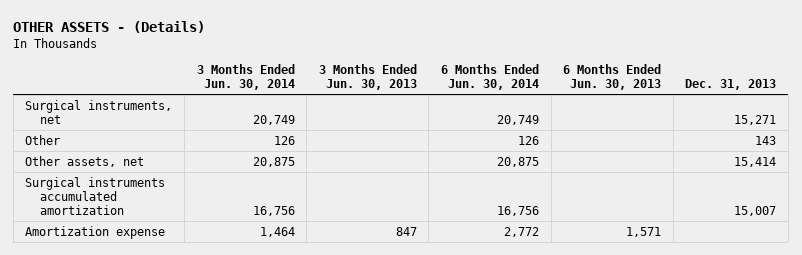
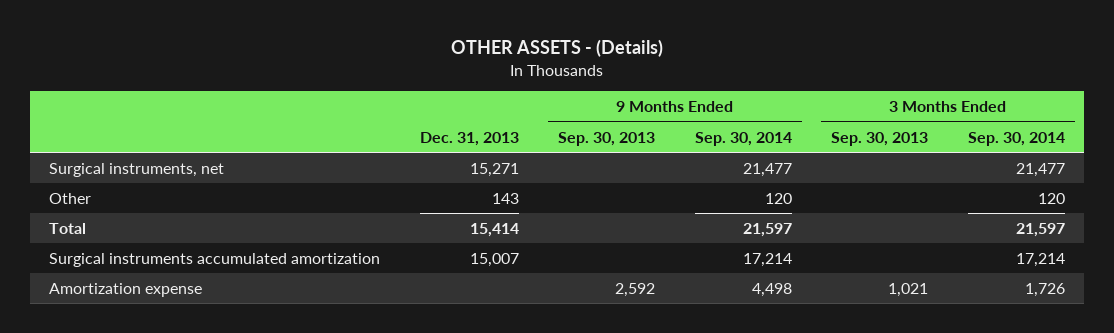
- | 3 Months Ended Jun. 30, 2014 | 3 Months Ended Jun. 30, 2013 | 6 Months Ended Jun. 30, 2014 | 6 Months Ended Jun. 30, 2013 | Dec. 31, 2013
+ | Dec. 31, 2013 | 9 Months Ended Sep. 30, 2013 | 9 Months Ended Sep. 30, 2014 | 3 Months Ended Sep. 30, 2013 | 3 Months Ended Sep. 30, 2014
- Other assets, net | 20,875 | | 20,875 | | 15,414
+ Total | 15,414 | | 21,597 | | 21,597

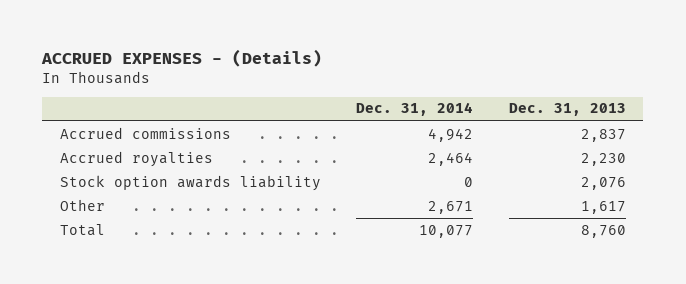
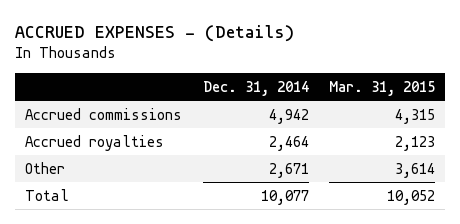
- | Dec. 31, 2014 | Dec. 31, 2013
+ | Dec. 31, 2014 | Mar. 31, 2015
- Stock option awards liability | 0 | 2,076

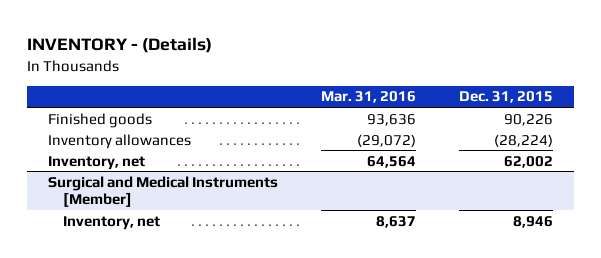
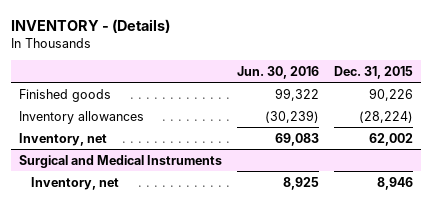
- | Mar. 31, 2016 | Dec. 31, 2015
+ | Jun. 30, 2016 | Dec. 31, 2015
- Surgical and Medical Instruments [Member]
+ Surgical and Medical Instruments

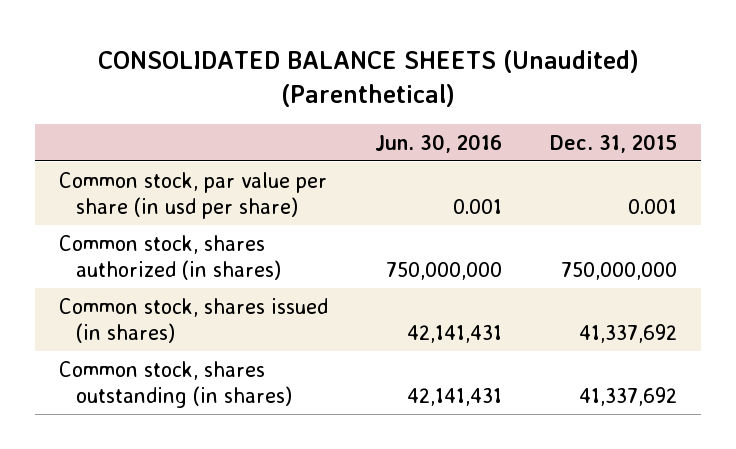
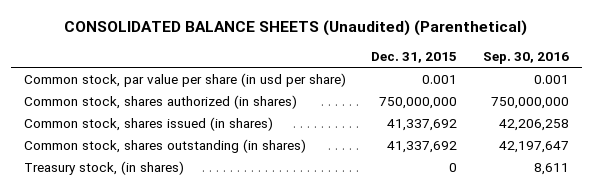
- | Jun. 30, 2016 | Dec. 31, 2015
+ | Dec. 31, 2015 | Sep. 30, 2016
+ Treasury stock, (in shares) | 0 | 8,611

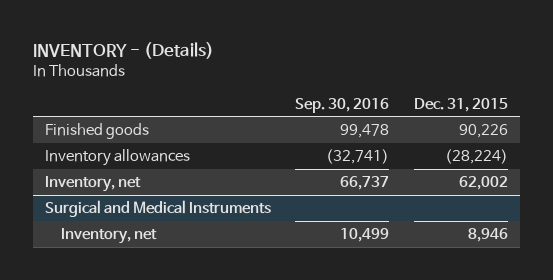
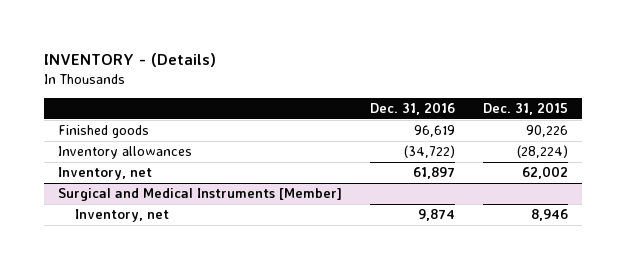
- | Sep. 30, 2016 | Dec. 31, 2015
+ | Dec. 31, 2016 | Dec. 31, 2015
- Surgical and Medical Instruments
+ Surgical and Medical Instruments [Member]

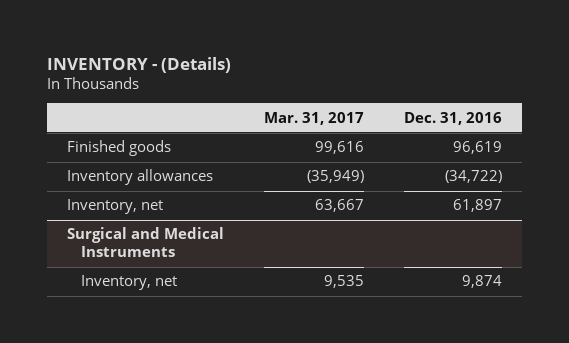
- | Dec. 31, 2016 | Dec. 31, 2015
+ | Mar. 31, 2017 | Dec. 31, 2016
- Surgical and Medical Instruments [Member]
+ Surgical and Medical Instruments

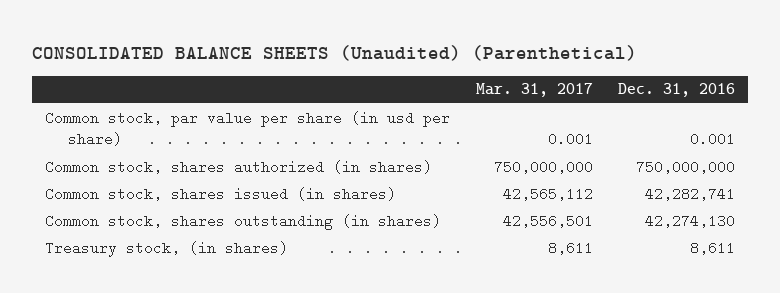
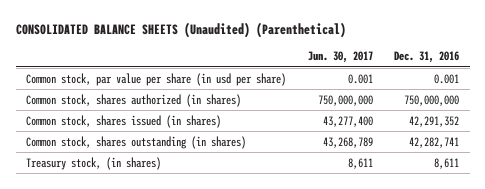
- | Mar. 31, 2017 | Dec. 31, 2016
+ | Jun. 30, 2017 | Dec. 31, 2016
- Common stock, shares issued (in shares) | 42,565,112 | 42,282,741
- Common stock, shares outstanding (in shares) | 42,556,501 | 42,274,130
+ Common stock, shares issued (in shares) | 43,277,400 | 42,291,352
+ Common stock, shares outstanding (in shares) | 43,268,789 | 42,282,741

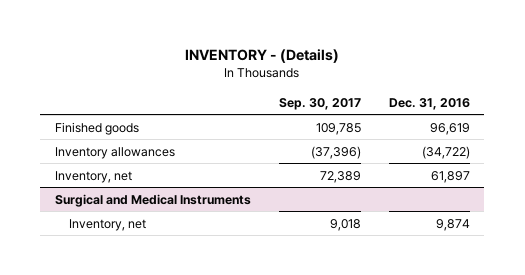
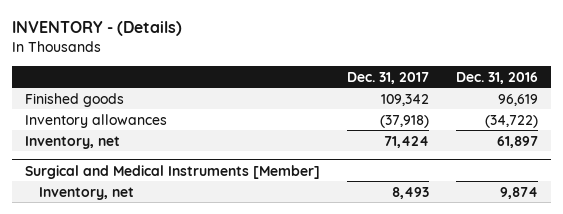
- | Sep. 30, 2017 | Dec. 31, 2016
+ | Dec. 31, 2017 | Dec. 31, 2016
- Surgical and Medical Instruments
+ Surgical and Medical Instruments [Member]

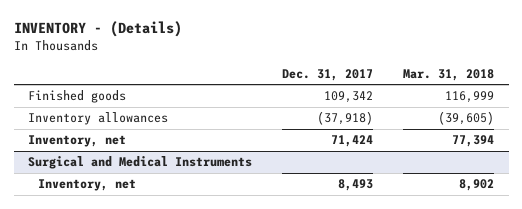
- | Dec. 31, 2017 | Dec. 31, 2016
+ | Dec. 31, 2017 | Mar. 31, 2018
- Surgical and Medical Instruments [Member]
+ Surgical and Medical Instruments

